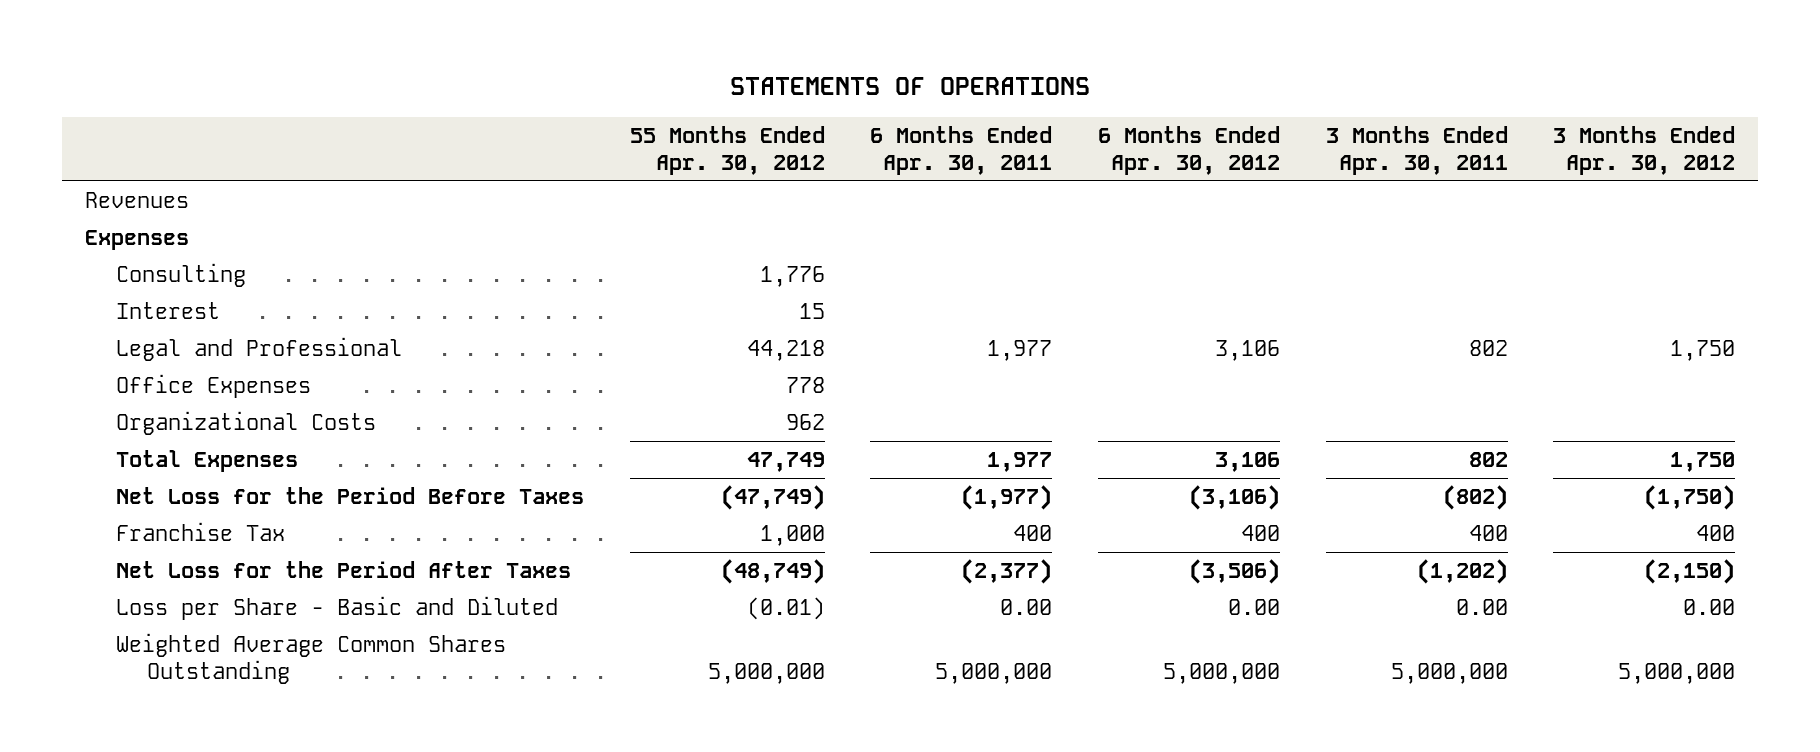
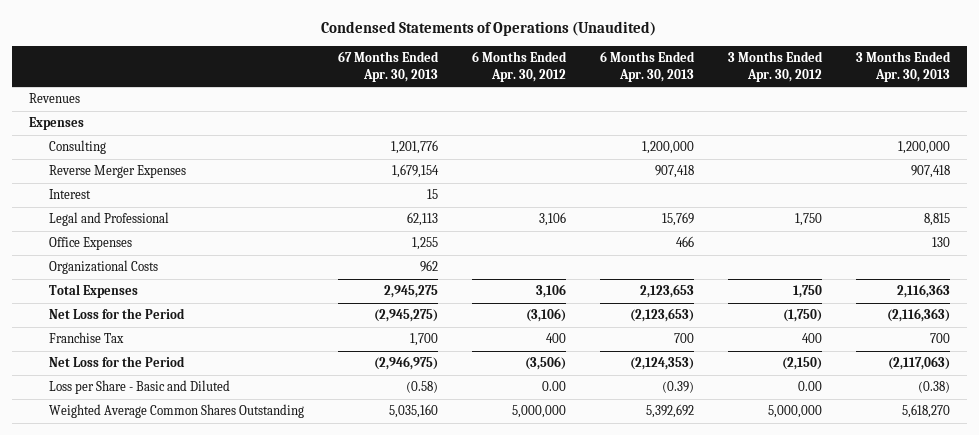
- STATEMENTS OF OPERATIONS
+ Condensed Statements of Operations (Unaudited)
- | 55 Months Ended Apr. 30, 2012 | 6 Months Ended Apr. 30, 2011 | 6 Months Ended Apr. 30, 2012 | 3 Months Ended Apr. 30, 2011 | 3 Months Ended Apr. 30, 2012
+ | 67 Months Ended Apr. 30, 2013 | 6 Months Ended Apr. 30, 2012 | 6 Months Ended Apr. 30, 2013 | 3 Months Ended Apr. 30, 2012 | 3 Months Ended Apr. 30, 2013
+ Reverse Merger Expenses | 1,679,154 | | 907,418 | | 907,418
- Net Loss for the Period Before Taxes | (47,749) | (1,977) | (3,106) | (802) | (1,750)
+ Net Loss for the Period | (2,945,275) | (3,106) | (2,123,653) | (1,750) | (2,116,363)
- Net Loss for the Period After Taxes | (48,749) | (2,377) | (3,506) | (1,202) | (2,150)
+ Net Loss for the Period | (2,946,975) | (3,506) | (2,124,353) | (2,150) | (2,117,063)

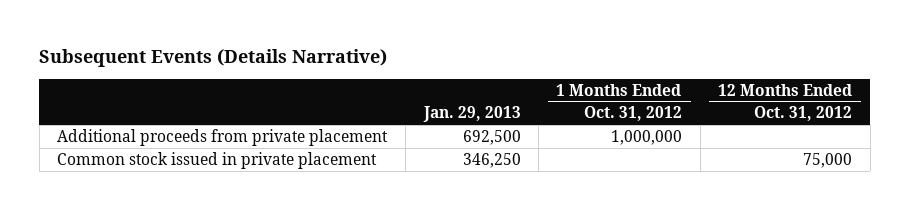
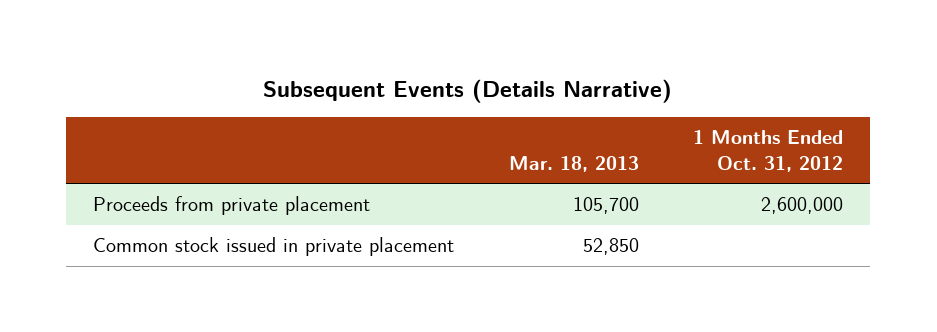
- | Jan. 29, 2013 | 1 Months Ended Oct. 31, 2012 | 12 Months Ended Oct. 31, 2012
+ | Mar. 18, 2013 | 1 Months Ended Oct. 31, 2012
- Additional proceeds from private placement | 692,500 | 1,000,000 |
+ Proceeds from private placement | 105,700 | 2,600,000

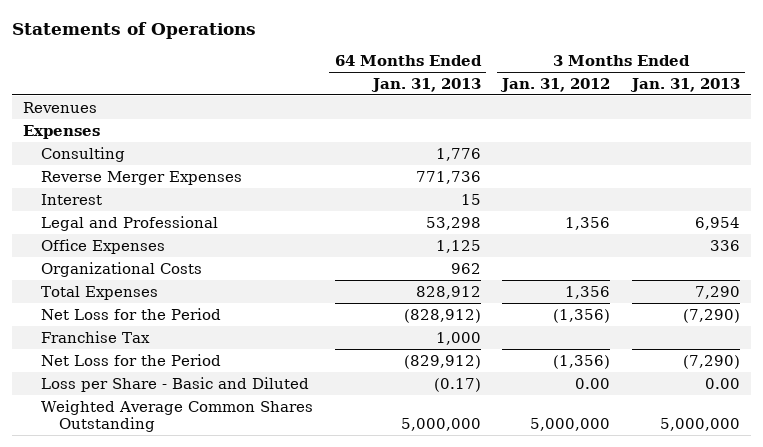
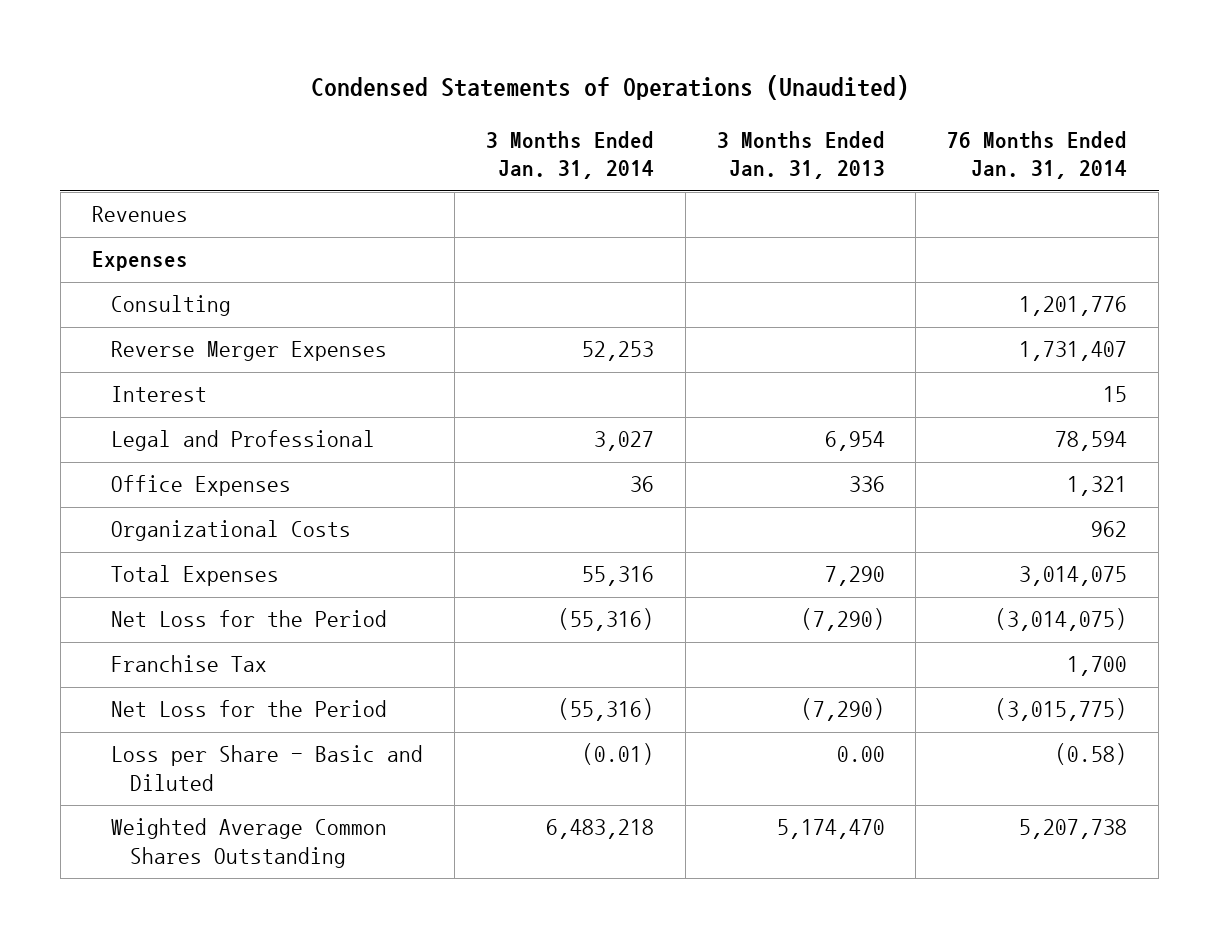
- Statements of Operations
+ Condensed Statements of Operations (Unaudited)
- | 64 Months Ended Jan. 31, 2013 | 3 Months Ended Jan. 31, 2012 | 3 Months Ended Jan. 31, 2013
+ | 3 Months Ended Jan. 31, 2014 | 3 Months Ended Jan. 31, 2013 | 76 Months Ended Jan. 31, 2014
- Weighted Average Common Shares Outstanding | 5,000,000 | 5,000,000 | 5,000,000
+ Weighted Average Common Shares Outstanding | 6,483,218 | 5,174,470 | 5,207,738

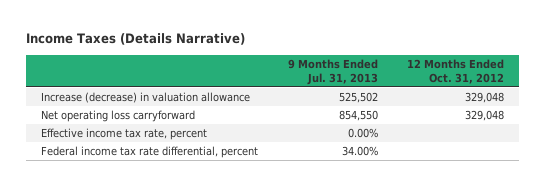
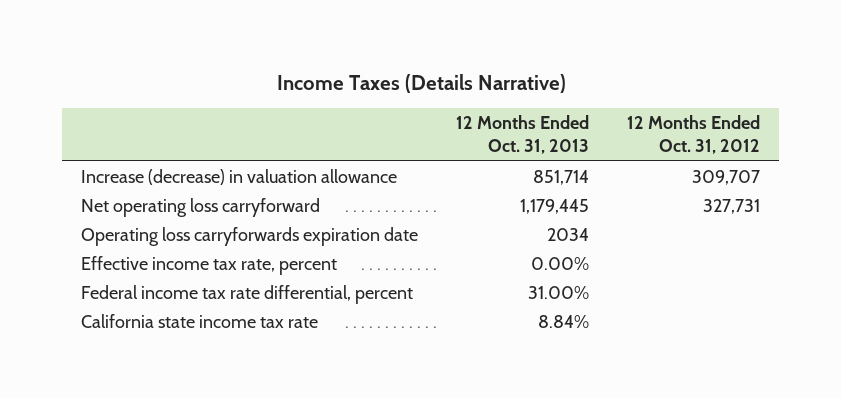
- | 9 Months Ended Jul. 31, 2013 | 12 Months Ended Oct. 31, 2012
+ | 12 Months Ended Oct. 31, 2013 | 12 Months Ended Oct. 31, 2012
- Increase (decrease) in valuation allowance | 525,502 | 329,048
- Net operating loss carryforward | 854,550 | 329,048
+ Increase (decrease) in valuation allowance | 851,714 | 309,707
+ Net operating loss carryforward | 1,179,445 | 327,731
+ Operating loss carryforwards expiration date | 2034 |
+ California state income tax rate | 8.84% |

